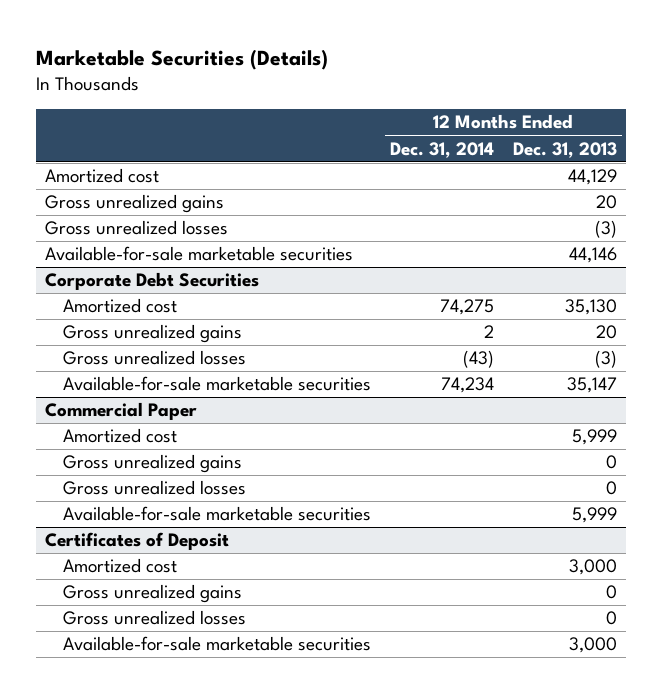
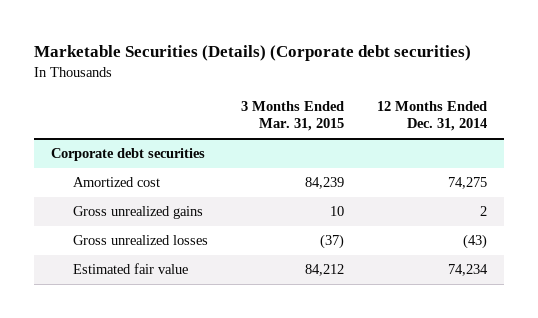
- Marketable Securities (Details)
+ Marketable Securities (Details) (Corporate debt securities)
- | 12 Months Ended Dec. 31, 2014 | 12 Months Ended Dec. 31, 2013
+ | 3 Months Ended Mar. 31, 2015 | 12 Months Ended Dec. 31, 2014
- Amortized cost | | 44,129
- Gross unrealized gains | | 20
- Gross unrealized losses | | (3)
- Available-for-sale marketable securities | | 44,146
- Corporate Debt Securities
+ Corporate debt securities
- Available-for-sale marketable securities | 74,234 | 35,147
- Commercial Paper
- Amortized cost | | 5,999
- Gross unrealized gains | | 0
- Gross unrealized losses | | 0
- Available-for-sale marketable securities | | 5,999
- Certificates of Deposit
- Amortized cost | | 3,000
- Gross unrealized gains | | 0
- Gross unrealized losses | | 0
- Available-for-sale marketable securities | | 3,000
+ Estimated fair value | 84,212 | 74,234

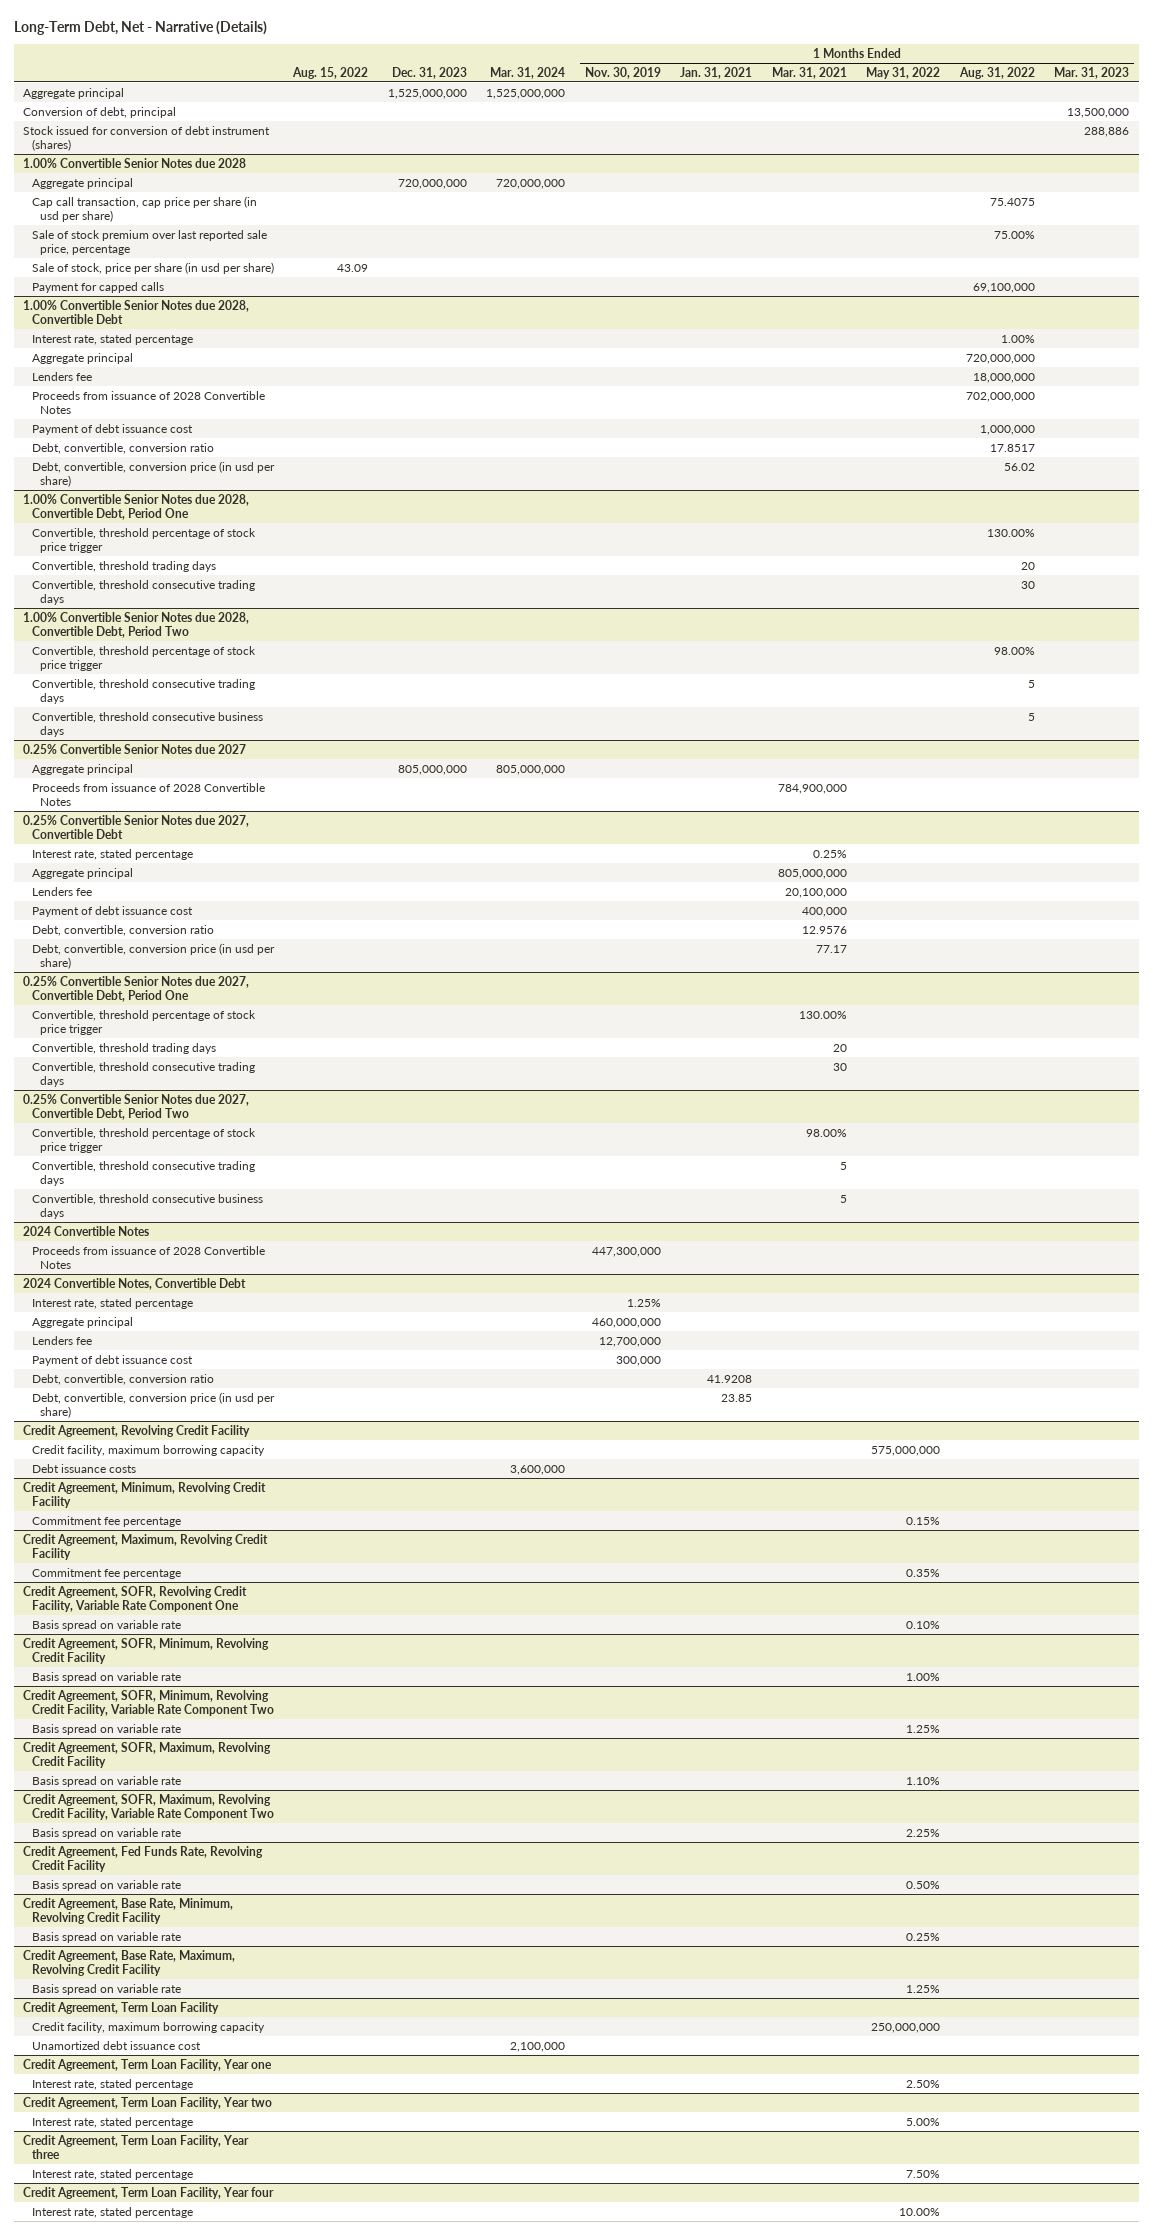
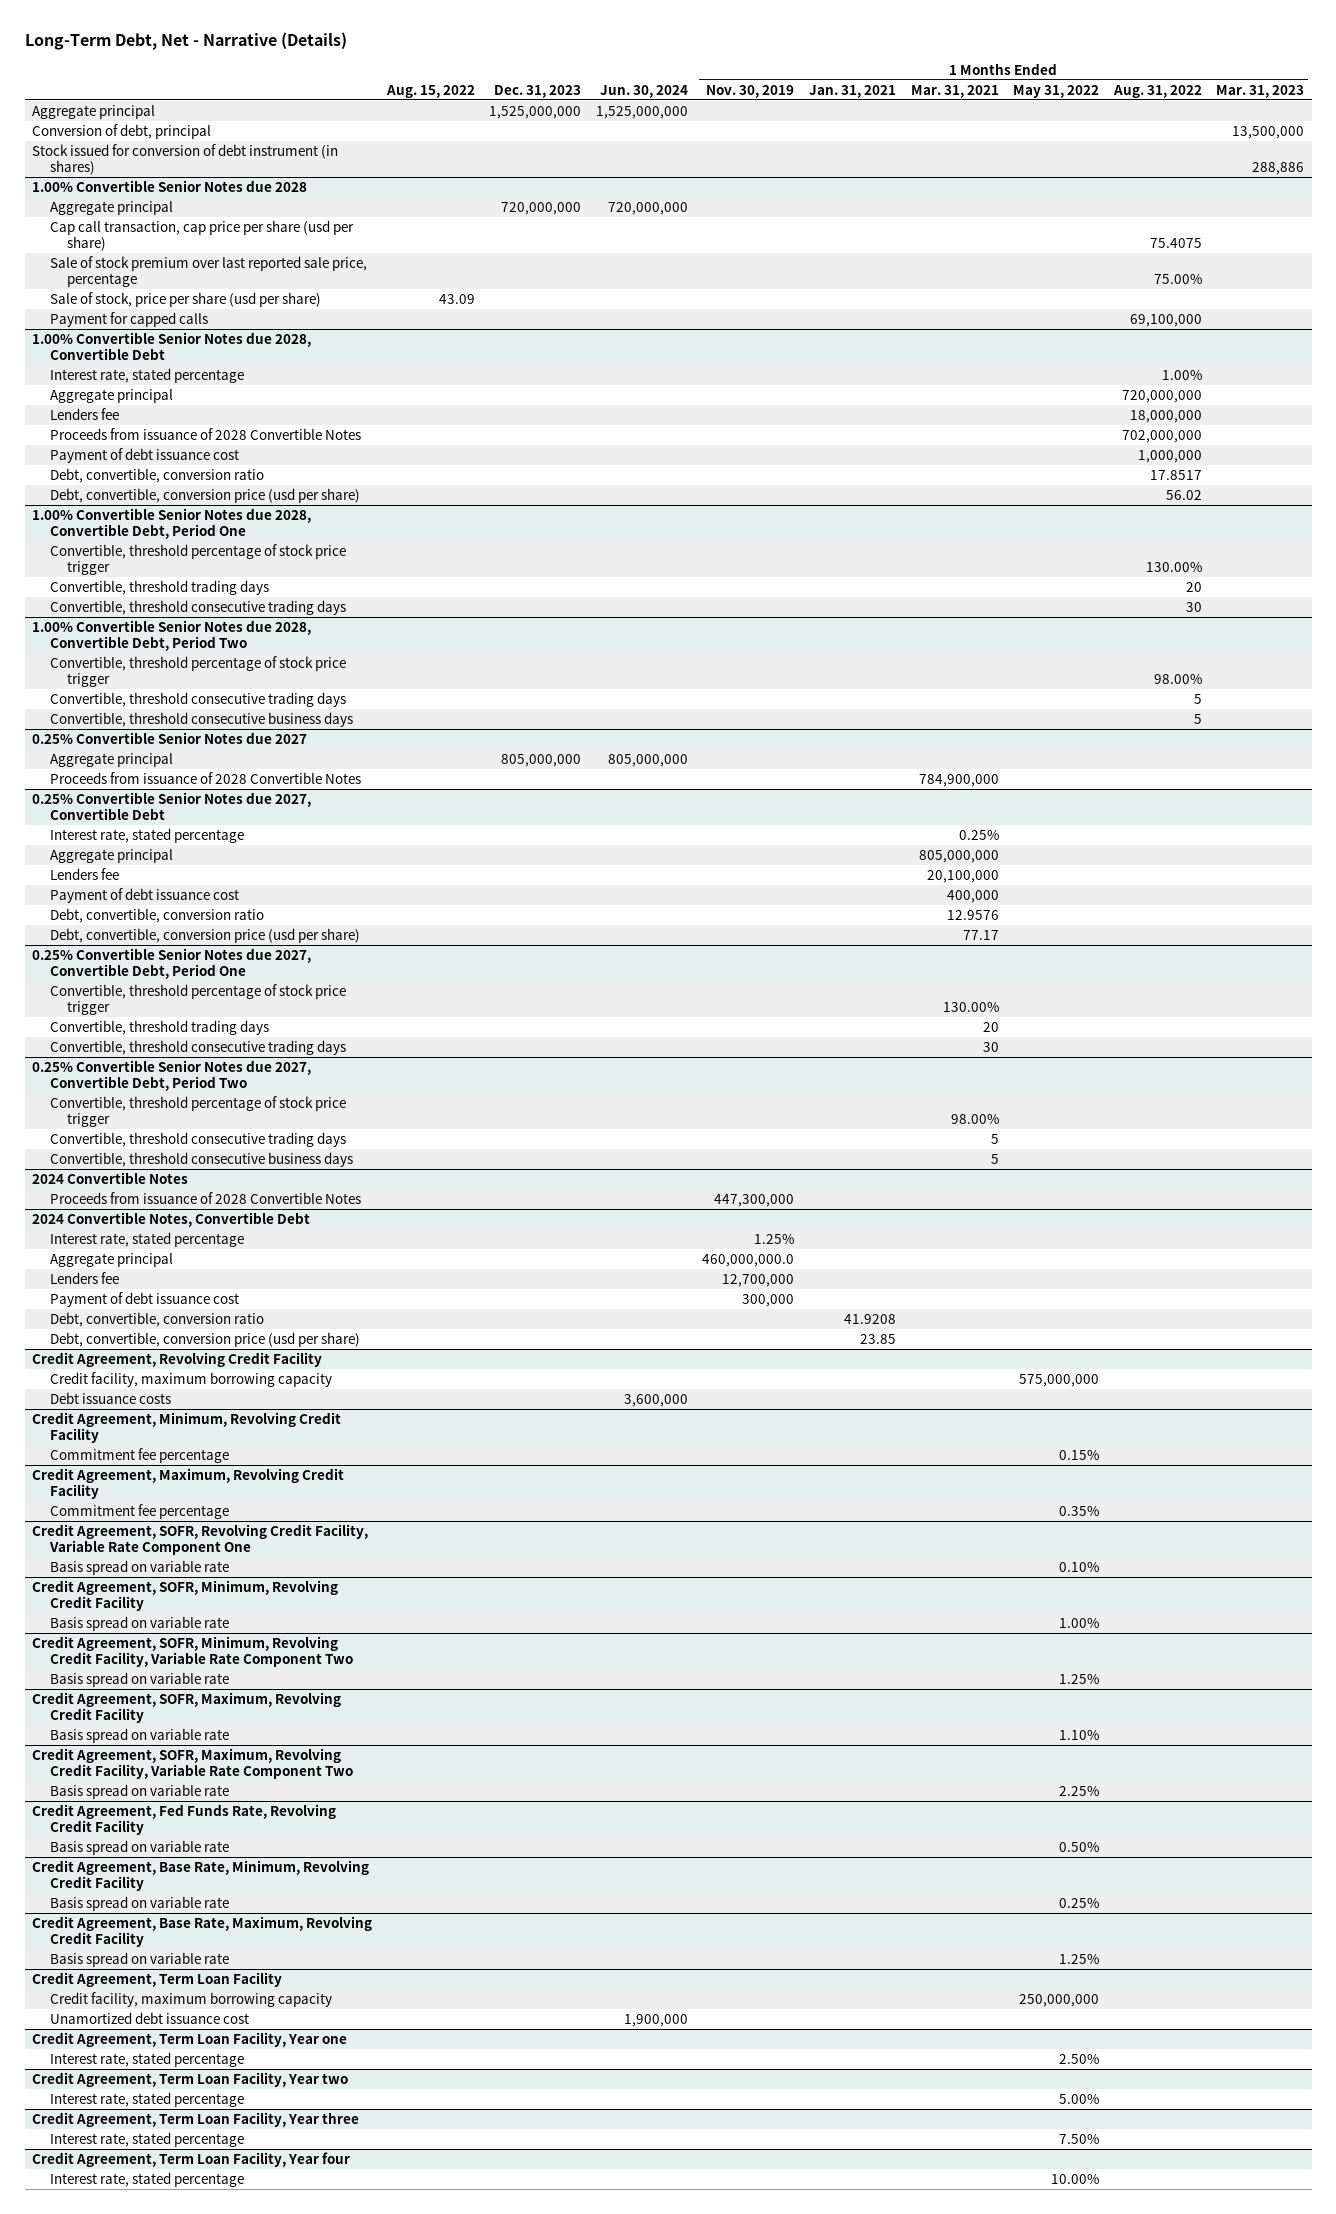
- | Aug. 15, 2022 | Dec. 31, 2023 | Mar. 31, 2024 | 1 Months Ended Nov. 30, 2019 | 1 Months Ended Jan. 31, 2021 | 1 Months Ended Mar. 31, 2021 | 1 Months Ended May 31, 2022 | 1 Months Ended Aug. 31, 2022 | 1 Months Ended Mar. 31, 2023
+ | Aug. 15, 2022 | Dec. 31, 2023 | Jun. 30, 2024 | 1 Months Ended Nov. 30, 2019 | 1 Months Ended Jan. 31, 2021 | 1 Months Ended Mar. 31, 2021 | 1 Months Ended May 31, 2022 | 1 Months Ended Aug. 31, 2022 | 1 Months Ended Mar. 31, 2023
- Stock issued for conversion of debt instrument (shares) | | | | | | | | | 288,886
+ Stock issued for conversion of debt instrument (in shares) | | | | | | | | | 288,886
@ 1.00% Convertible Senior Notes due 2028
- Cap call transaction, cap price per share (in usd per share) | | | | | | | | 75.4075 |
+ Cap call transaction, cap price per share (usd per share) | | | | | | | | 75.4075 |
- Sale of stock, price per share (in usd per share) | 43.09 | | | | | | | |
+ Sale of stock, price per share (usd per share) | 43.09 | | | | | | | |
@ 1.00% Convertible Senior Notes due 2028, Convertible Debt
- Debt, convertible, conversion price (in usd per share) | | | | | | | | 56.02 |
+ Debt, convertible, conversion price (usd per share) | | | | | | | | 56.02 |
@ 0.25% Convertible Senior Notes due 2027, Convertible Debt
- Debt, convertible, conversion price (in usd per share) | | | | | | 77.17 | | |
+ Debt, convertible, conversion price (usd per share) | | | | | | 77.17 | | |
@ 2024 Convertible Notes, Convertible Debt
- Aggregate principal | | | | 460,000,000 | | | | |
+ Aggregate principal | | | | 460,000,000.0 | | | | |
- Debt, convertible, conversion price (in usd per share) | | | | | 23.85 | | | |
+ Debt, convertible, conversion price (usd per share) | | | | | 23.85 | | | |

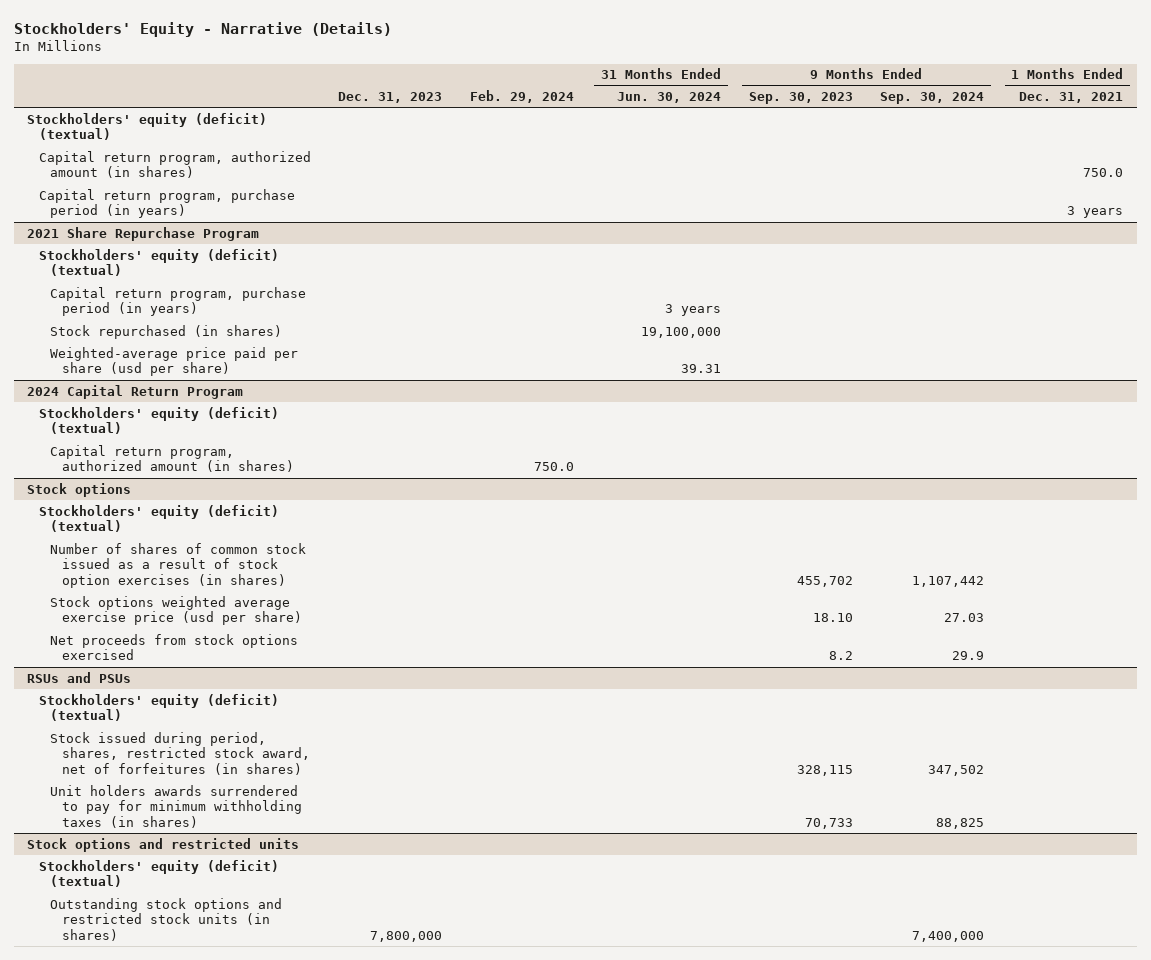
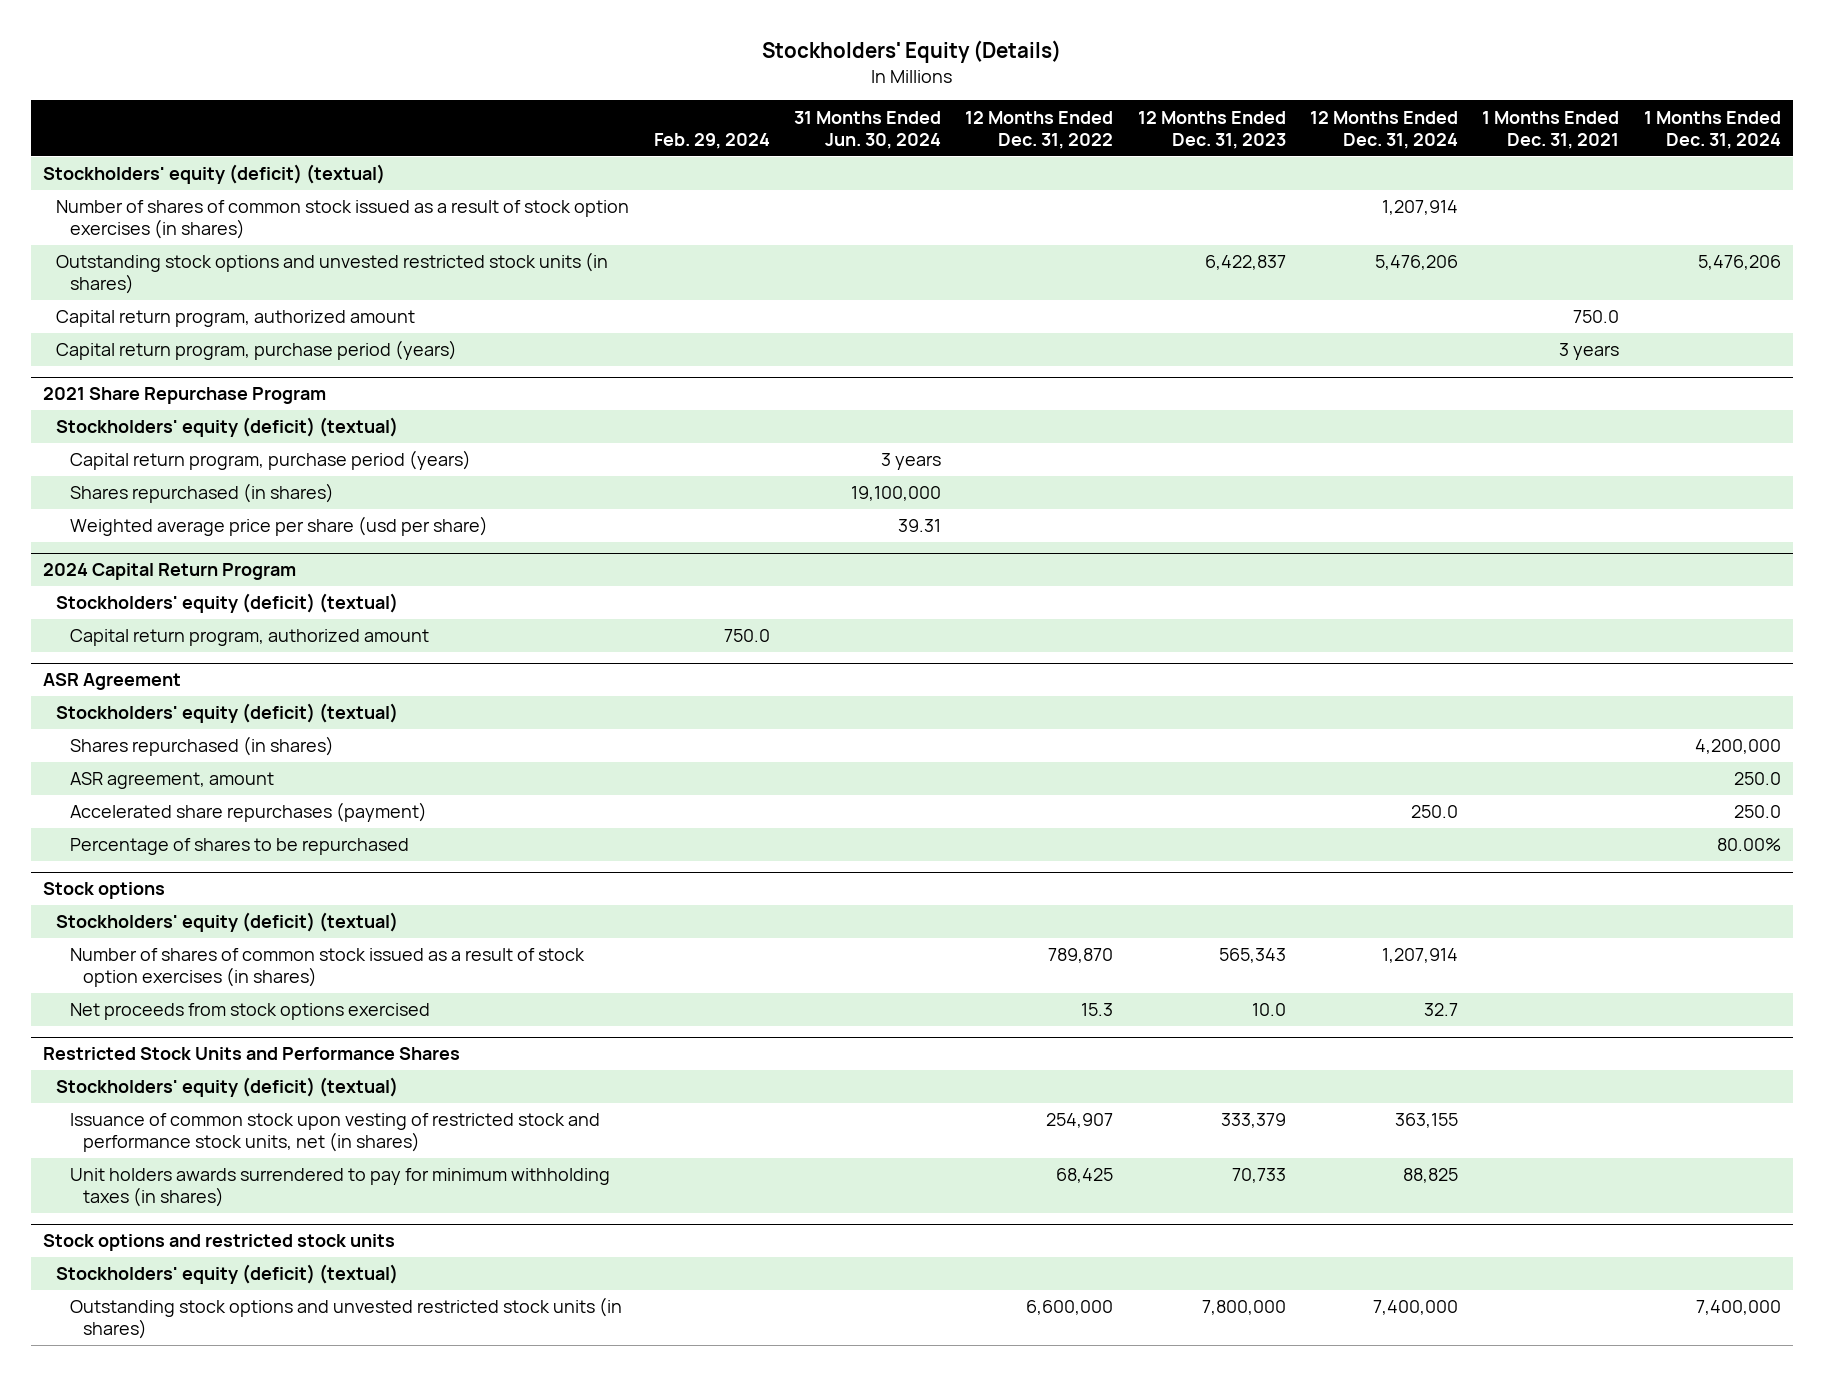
- Stockholders' Equity - Narrative (Details)
+ Stockholders' Equity (Details)
- | Dec. 31, 2023 | Feb. 29, 2024 | 31 Months Ended Jun. 30, 2024 | 9 Months Ended Sep. 30, 2023 | 9 Months Ended Sep. 30, 2024 | 1 Months Ended Dec. 31, 2021
+ | Feb. 29, 2024 | 31 Months Ended Jun. 30, 2024 | 12 Months Ended Dec. 31, 2022 | 12 Months Ended Dec. 31, 2023 | 12 Months Ended Dec. 31, 2024 | 1 Months Ended Dec. 31, 2021 | 1 Months Ended Dec. 31, 2024
- Capital return program, authorized amount (in shares) | | | | | | 750.0
- Capital return program, purchase period (in years) | | | | | | 3 years
+ Number of shares of common stock issued as a result of stock option exercises (in shares) | | | | | 1,207,914 | |
+ Outstanding stock options and unvested restricted stock units (in shares) | | | | 6,422,837 | 5,476,206 | | 5,476,206
+ Capital return program, authorized amount | | | | | | 750.0 |
+ Capital return program, purchase period (years) | | | | | | 3 years |
@ 2021 Share Repurchase Program
- Capital return program, purchase period (in years) | | | 3 years | | |
- Stock repurchased (in shares) | | | 19,100,000 | | |
- Weighted-average price paid per share (usd per share) | | | 39.31 | | |
+ Capital return program, purchase period (years) | | 3 years | | | | |
+ Shares repurchased (in shares) | | 19,100,000 | | | | |
+ Weighted average price per share (usd per share) | | 39.31 | | | | |
@ 2024 Capital Return Program
- Capital return program, authorized amount (in shares) | | 750.0 | | | |
+ Capital return program, authorized amount | 750.0 | | | | | |
+ ASR Agreement
+ Stockholders' equity (deficit) (textual)
+ Shares repurchased (in shares) | | | | | | | 4,200,000
+ ASR agreement, amount | | | | | | | 250.0
+ Accelerated share repurchases (payment) | | | | | 250.0 | | 250.0
+ Percentage of shares to be repurchased | | | | | | | 80.00%
@ Stock options
- Stock options weighted average exercise price (usd per share) | | | | 18.10 | 27.03 |
- RSUs and PSUs
+ Restricted Stock Units and Performance Shares
- Stock issued during period, shares, restricted stock award, net of forfeitures (in shares) | | | | 328,115 | 347,502 |
+ Issuance of common stock upon vesting of restricted stock and performance stock units, net (in shares) | | | 254,907 | 333,379 | 363,155 | |
- Stock options and restricted units
+ Stock options and restricted stock units
- Outstanding stock options and restricted stock units (in shares) | 7,800,000 | | | | 7,400,000 |
+ Outstanding stock options and unvested restricted stock units (in shares) | | | 6,600,000 | 7,800,000 | 7,400,000 | | 7,400,000

